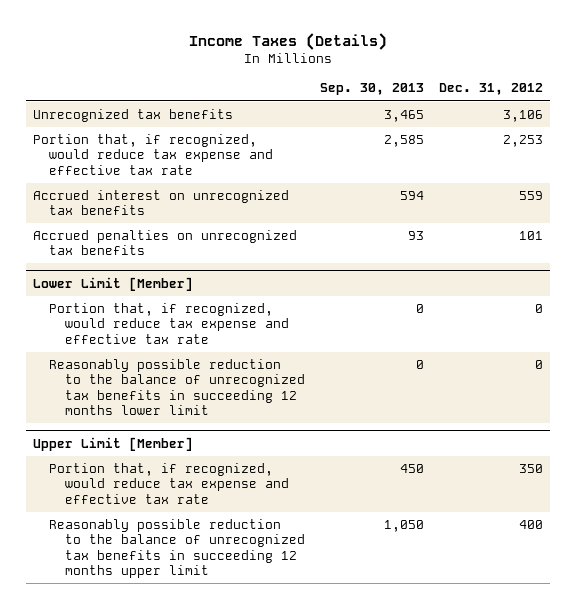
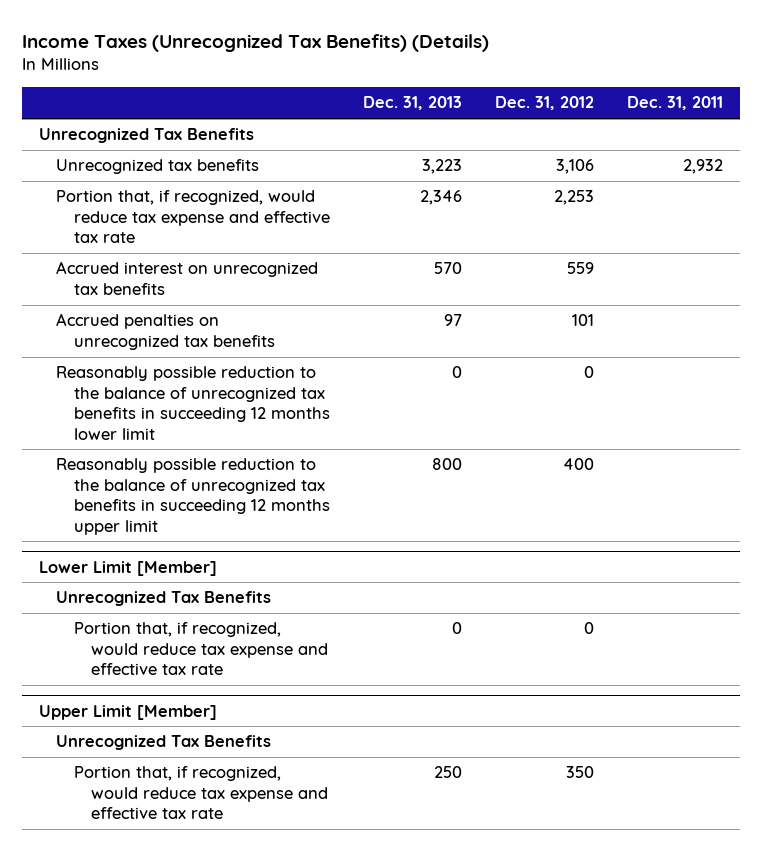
- Income Taxes (Details)
+ Income Taxes (Unrecognized Tax Benefits) (Details)
- | Sep. 30, 2013 | Dec. 31, 2012
+ | Dec. 31, 2013 | Dec. 31, 2012 | Dec. 31, 2011
+ Unrecognized Tax Benefits
+ Reasonably possible reduction to the balance of unrecognized tax benefits in succeeding 12 months lower limit | 0 | 0 |
+ Reasonably possible reduction to the balance of unrecognized tax benefits in succeeding 12 months upper limit | 800 | 400 |
@ Lower Limit [Member]
+ Unrecognized Tax Benefits
- Reasonably possible reduction to the balance of unrecognized tax benefits in succeeding 12 months lower limit | 0 | 0
@ Upper Limit [Member]
+ Unrecognized Tax Benefits
- Reasonably possible reduction to the balance of unrecognized tax benefits in succeeding 12 months upper limit | 1,050 | 400

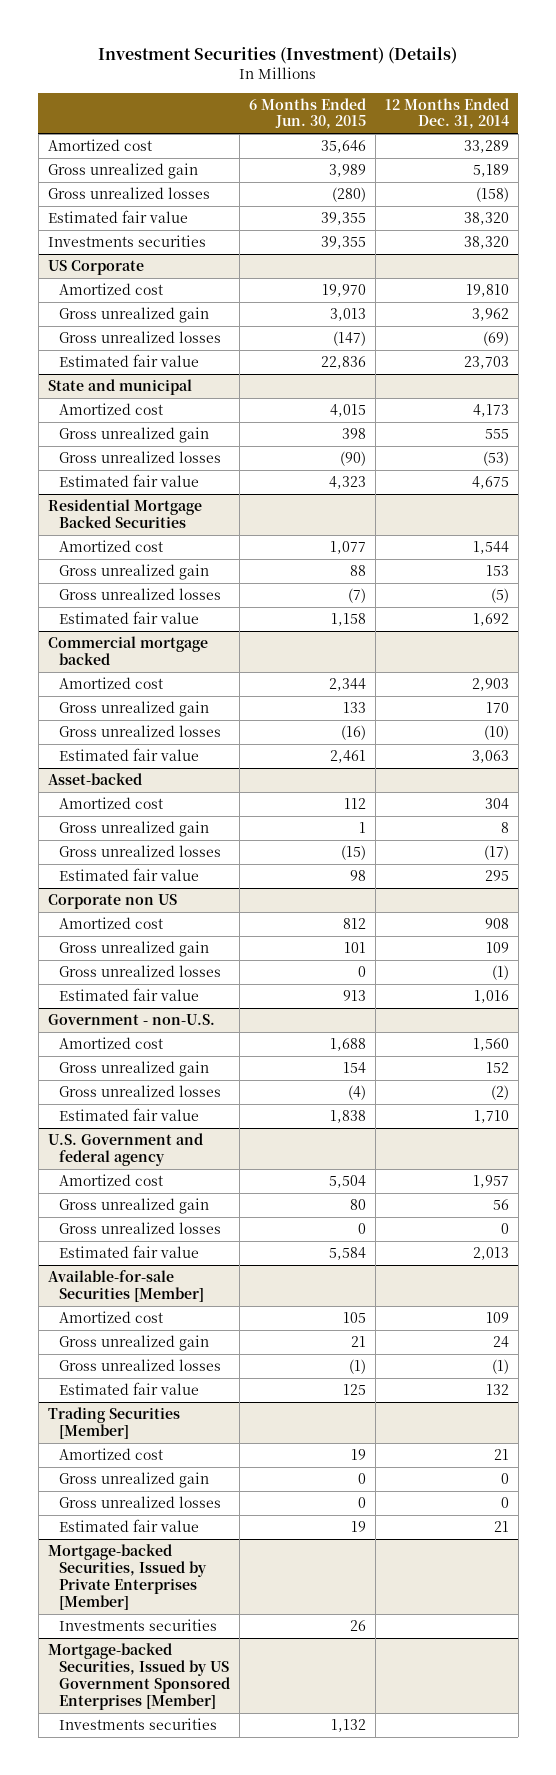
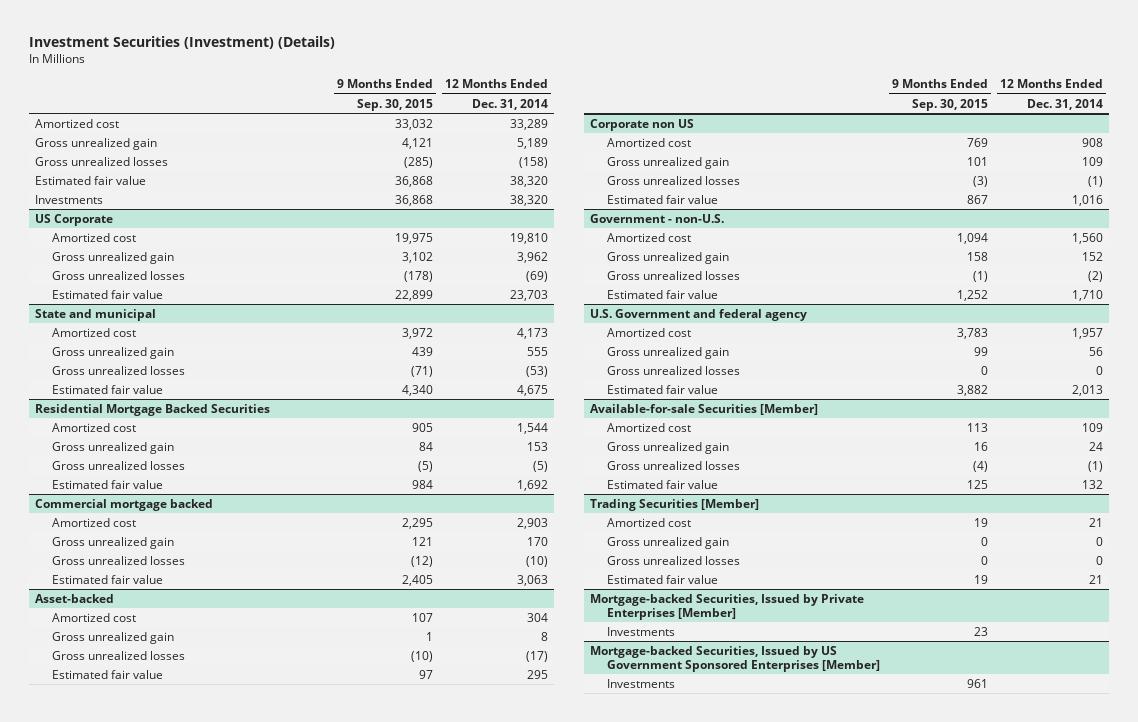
- | 6 Months Ended Jun. 30, 2015 | 12 Months Ended Dec. 31, 2014
+ | 9 Months Ended Sep. 30, 2015 | 12 Months Ended Dec. 31, 2014
- Investments securities | 39,355 | 38,320
+ Investments | 36,868 | 38,320
@ Mortgage-backed Securities, Issued by Private Enterprises [Member]
- Investments securities | 26 |
+ Investments | 23 |
@ Mortgage-backed Securities, Issued by US Government Sponsored Enterprises [Member]
- Investments securities | 1,132 |
+ Investments | 961 |

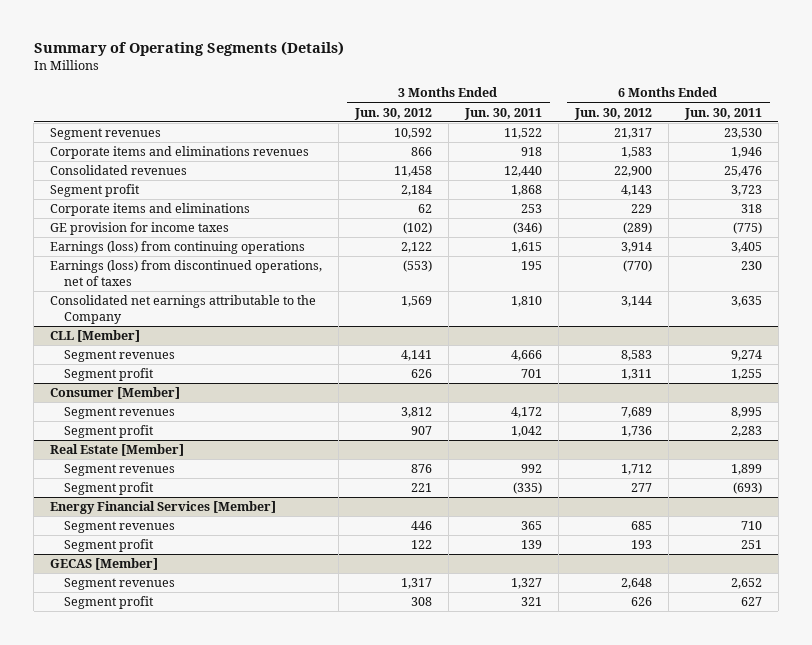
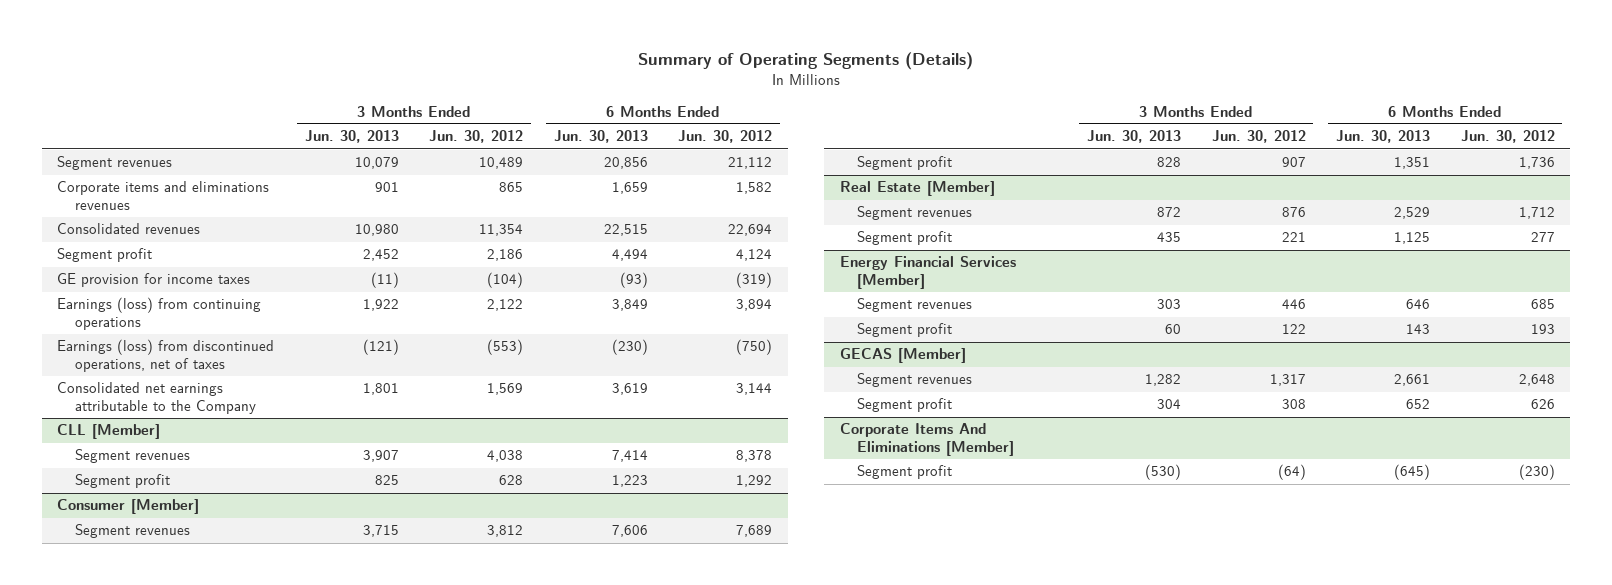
- | 3 Months Ended Jun. 30, 2012 | 3 Months Ended Jun. 30, 2011 | 6 Months Ended Jun. 30, 2012 | 6 Months Ended Jun. 30, 2011
+ | 3 Months Ended Jun. 30, 2013 | 3 Months Ended Jun. 30, 2012 | 6 Months Ended Jun. 30, 2013 | 6 Months Ended Jun. 30, 2012
- Segment revenues | 10,592 | 11,522 | 21,317 | 23,530
- Corporate items and eliminations revenues | 866 | 918 | 1,583 | 1,946
- Consolidated revenues | 11,458 | 12,440 | 22,900 | 25,476
- Segment profit | 2,184 | 1,868 | 4,143 | 3,723
- Corporate items and eliminations | 62 | 253 | 229 | 318
- GE provision for income taxes | (102) | (346) | (289) | (775)
- Earnings (loss) from continuing operations | 2,122 | 1,615 | 3,914 | 3,405
- Earnings (loss) from discontinued operations, net of taxes | (553) | 195 | (770) | 230
+ Segment revenues | 10,079 | 10,489 | 20,856 | 21,112
+ Corporate items and eliminations revenues | 901 | 865 | 1,659 | 1,582
+ Consolidated revenues | 10,980 | 11,354 | 22,515 | 22,694
+ Segment profit | 2,452 | 2,186 | 4,494 | 4,124
+ GE provision for income taxes | (11) | (104) | (93) | (319)
+ Earnings (loss) from continuing operations | 1,922 | 2,122 | 3,849 | 3,894
+ Earnings (loss) from discontinued operations, net of taxes | (121) | (553) | (230) | (750)
@ CLL [Member]
- Segment revenues | 4,141 | 4,666 | 8,583 | 9,274
- Segment profit | 626 | 701 | 1,311 | 1,255
+ Segment revenues | 3,907 | 4,038 | 7,414 | 8,378
+ Segment profit | 825 | 628 | 1,223 | 1,292
+ Corporate Items And Eliminations [Member]
+ Segment profit | (530) | (64) | (645) | (230)

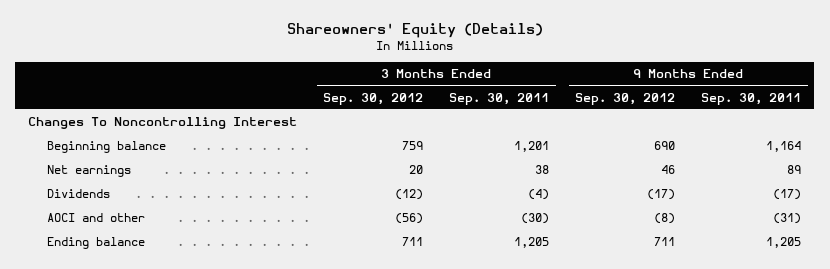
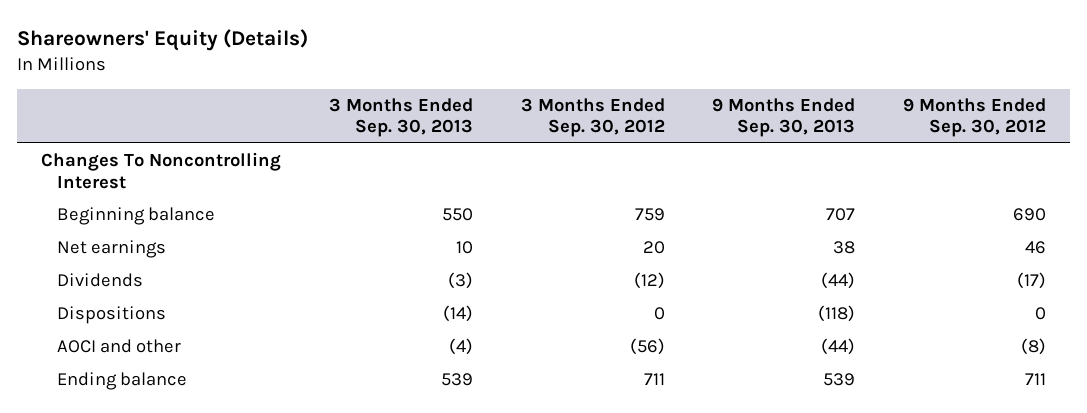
- | 3 Months Ended Sep. 30, 2012 | 3 Months Ended Sep. 30, 2011 | 9 Months Ended Sep. 30, 2012 | 9 Months Ended Sep. 30, 2011
+ | 3 Months Ended Sep. 30, 2013 | 3 Months Ended Sep. 30, 2012 | 9 Months Ended Sep. 30, 2013 | 9 Months Ended Sep. 30, 2012
+ Dispositions | (14) | 0 | (118) | 0

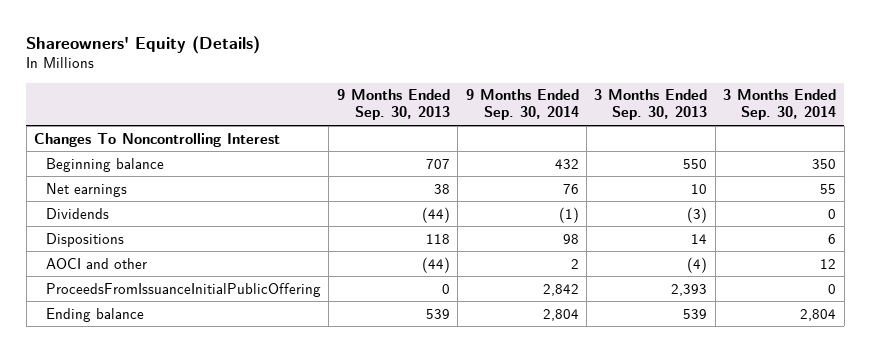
- | 3 Months Ended Sep. 30, 2013 | 3 Months Ended Sep. 30, 2012 | 9 Months Ended Sep. 30, 2013 | 9 Months Ended Sep. 30, 2012
+ | 9 Months Ended Sep. 30, 2013 | 9 Months Ended Sep. 30, 2014 | 3 Months Ended Sep. 30, 2013 | 3 Months Ended Sep. 30, 2014
- Dispositions | (14) | 0 | (118) | 0
+ Dispositions | 118 | 98 | 14 | 6
+ ProceedsFromIssuanceInitialPublicOffering | 0 | 2,842 | 2,393 | 0

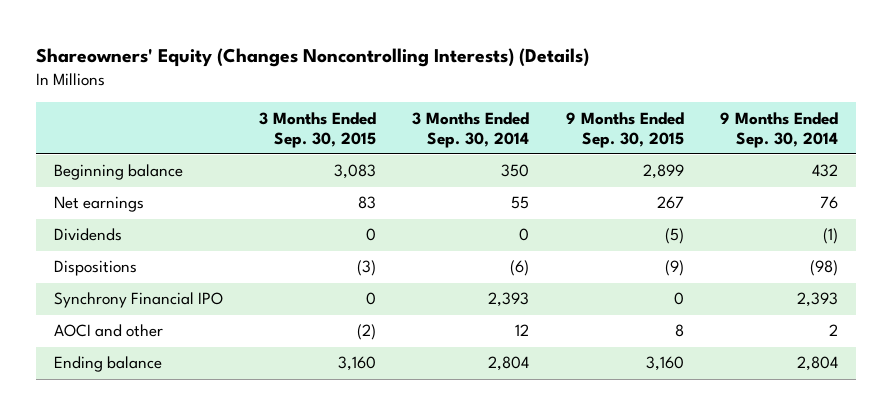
- Shareowners' Equity (Details)
+ Shareowners' Equity (Changes Noncontrolling Interests) (Details)
- | 9 Months Ended Sep. 30, 2013 | 9 Months Ended Sep. 30, 2014 | 3 Months Ended Sep. 30, 2013 | 3 Months Ended Sep. 30, 2014
+ | 3 Months Ended Sep. 30, 2015 | 3 Months Ended Sep. 30, 2014 | 9 Months Ended Sep. 30, 2015 | 9 Months Ended Sep. 30, 2014
- Changes To Noncontrolling Interest
- Dispositions | 118 | 98 | 14 | 6
+ Dispositions | (3) | (6) | (9) | (98)
+ Synchrony Financial IPO | 0 | 2,393 | 0 | 2,393
- ProceedsFromIssuanceInitialPublicOffering | 0 | 2,842 | 2,393 | 0

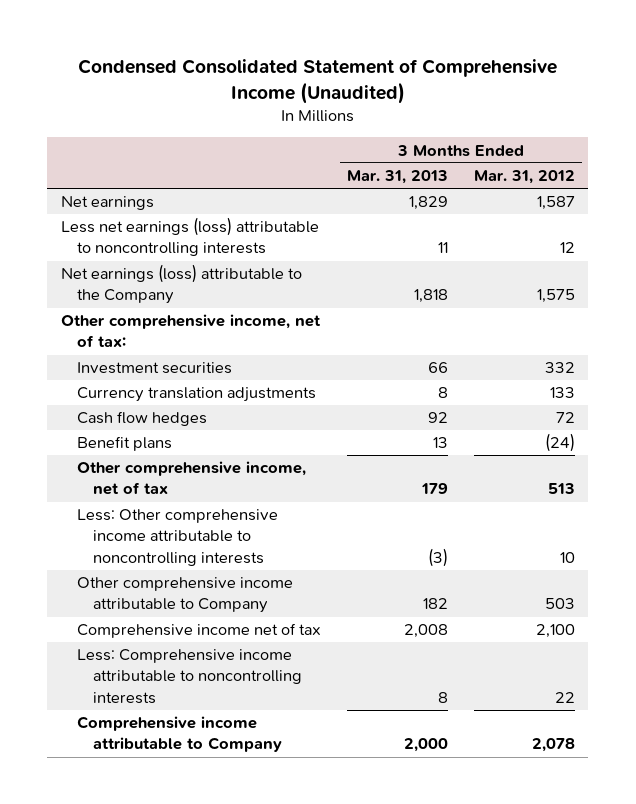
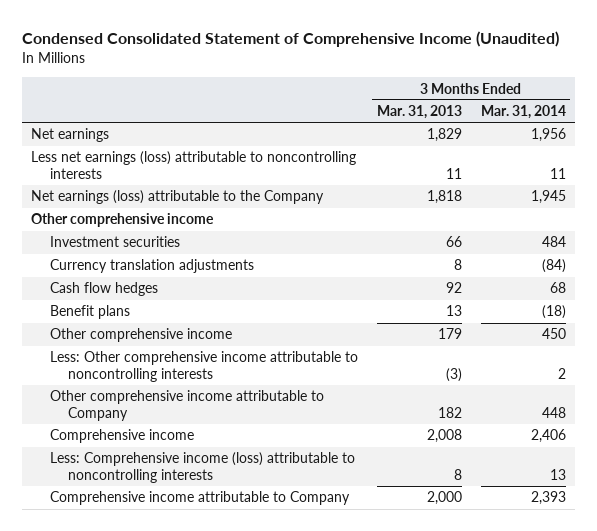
- | 3 Months Ended Mar. 31, 2013 | 3 Months Ended Mar. 31, 2012
+ | 3 Months Ended Mar. 31, 2013 | 3 Months Ended Mar. 31, 2014
- Other comprehensive income, net of tax:
+ Other comprehensive income
- Other comprehensive income, net of tax | 179 | 513
+ Other comprehensive income | 179 | 450
- Comprehensive income net of tax | 2,008 | 2,100
- Less: Comprehensive income attributable to noncontrolling interests | 8 | 22
+ Comprehensive income | 2,008 | 2,406
+ Less: Comprehensive income (loss) attributable to noncontrolling interests | 8 | 13

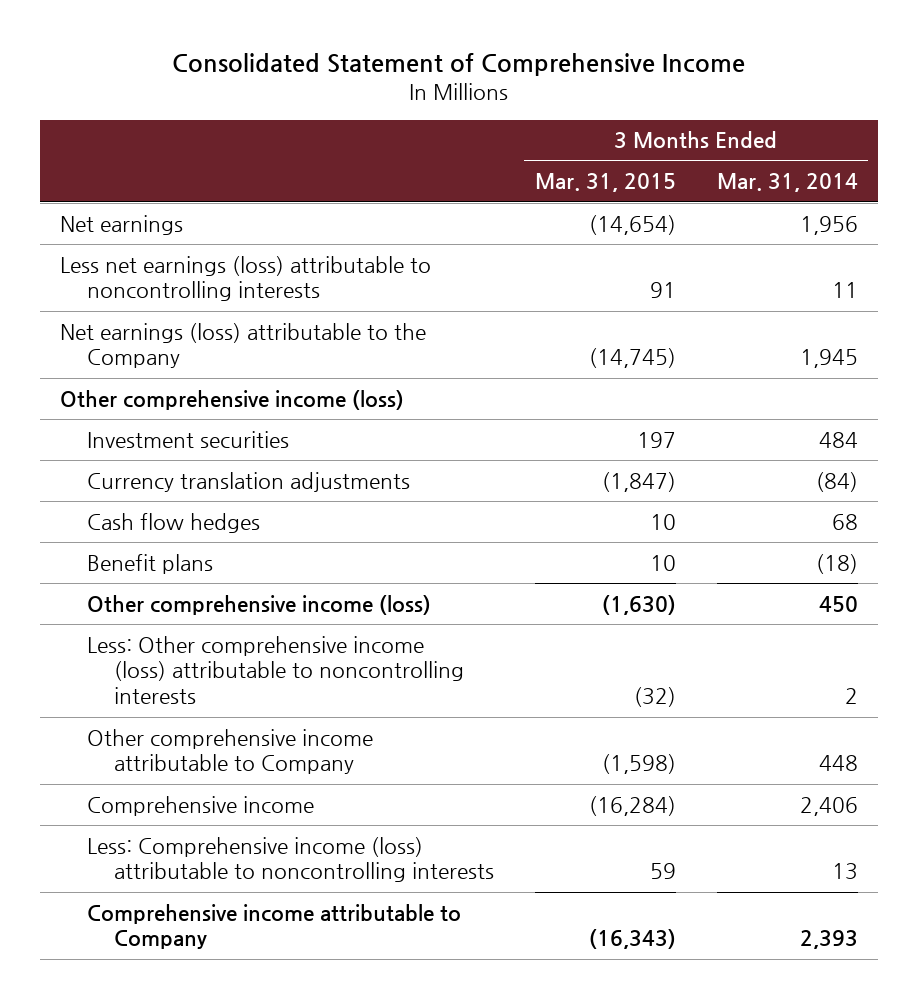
- Condensed Consolidated Statement of Comprehensive Income (Unaudited)
+ Consolidated Statement of Comprehensive Income
- | 3 Months Ended Mar. 31, 2013 | 3 Months Ended Mar. 31, 2014
+ | 3 Months Ended Mar. 31, 2015 | 3 Months Ended Mar. 31, 2014
- Other comprehensive income
+ Other comprehensive income (loss)
- Other comprehensive income | 179 | 450
- Less: Other comprehensive income attributable to noncontrolling interests | (3) | 2
+ Other comprehensive income (loss) | (1,630) | 450
+ Less: Other comprehensive income (loss) attributable to noncontrolling interests | (32) | 2

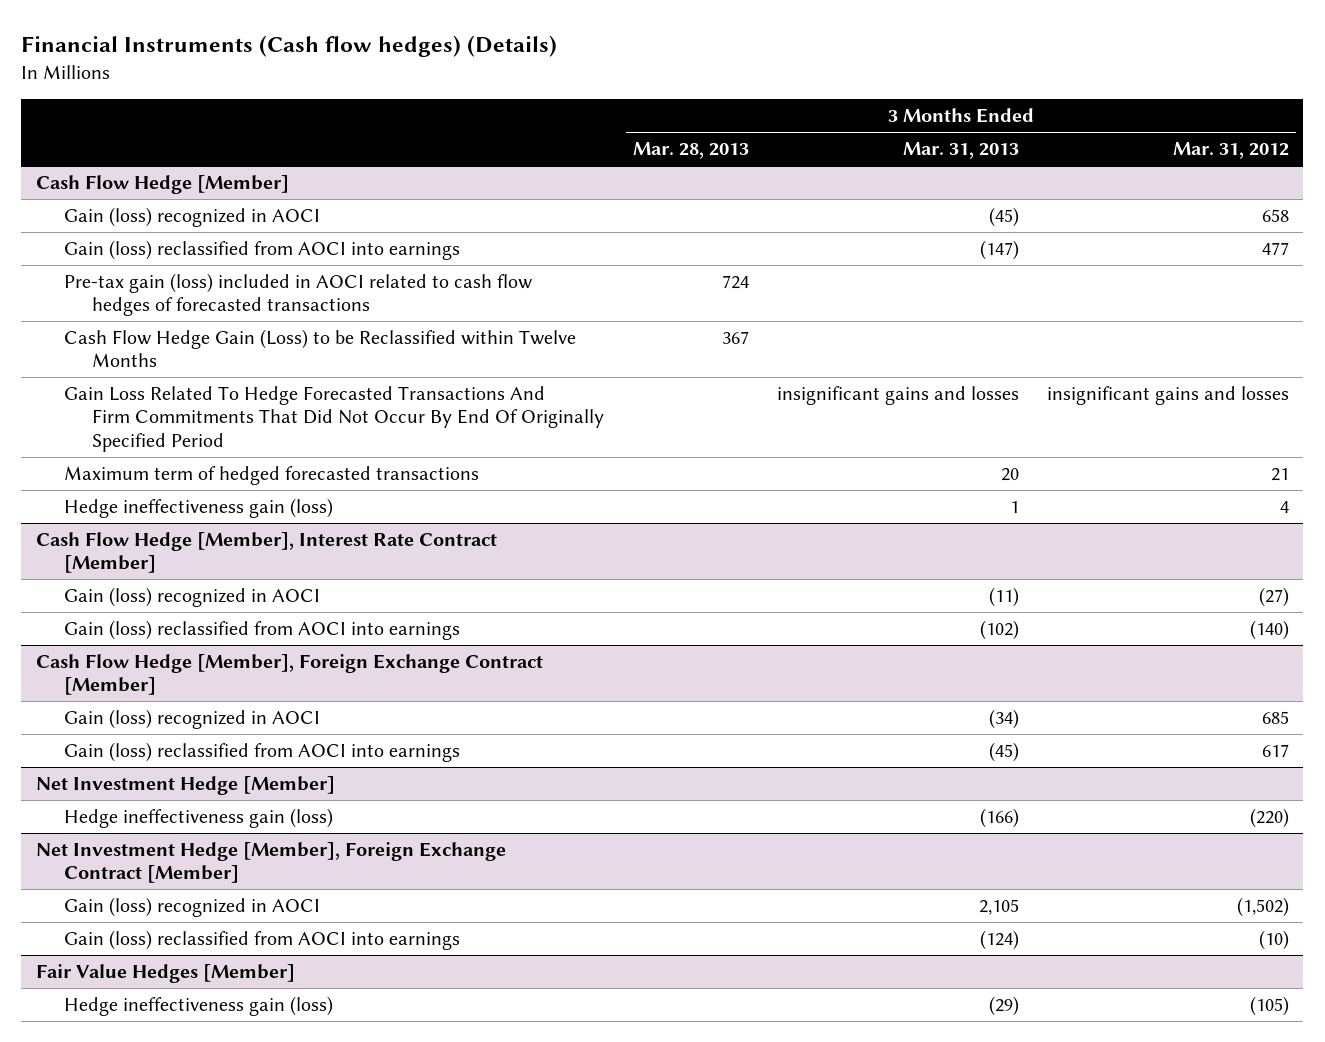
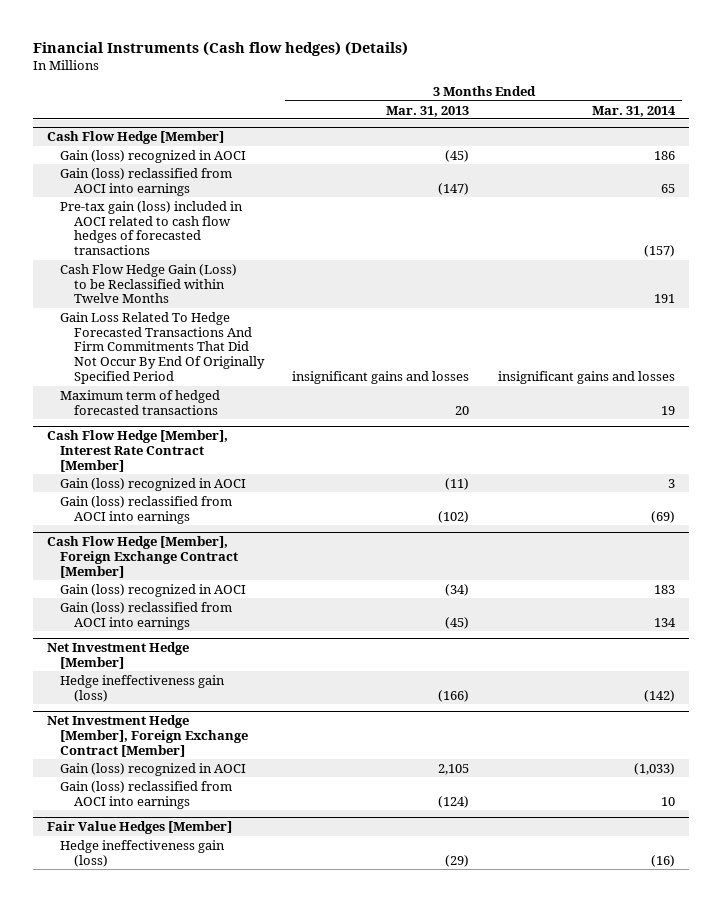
- | 3 Months Ended Mar. 28, 2013 | 3 Months Ended Mar. 31, 2013 | 3 Months Ended Mar. 31, 2012
+ | 3 Months Ended Mar. 31, 2013 | 3 Months Ended Mar. 31, 2014
@ Cash Flow Hedge [Member]
- Hedge ineffectiveness gain (loss) | | 1 | 4

